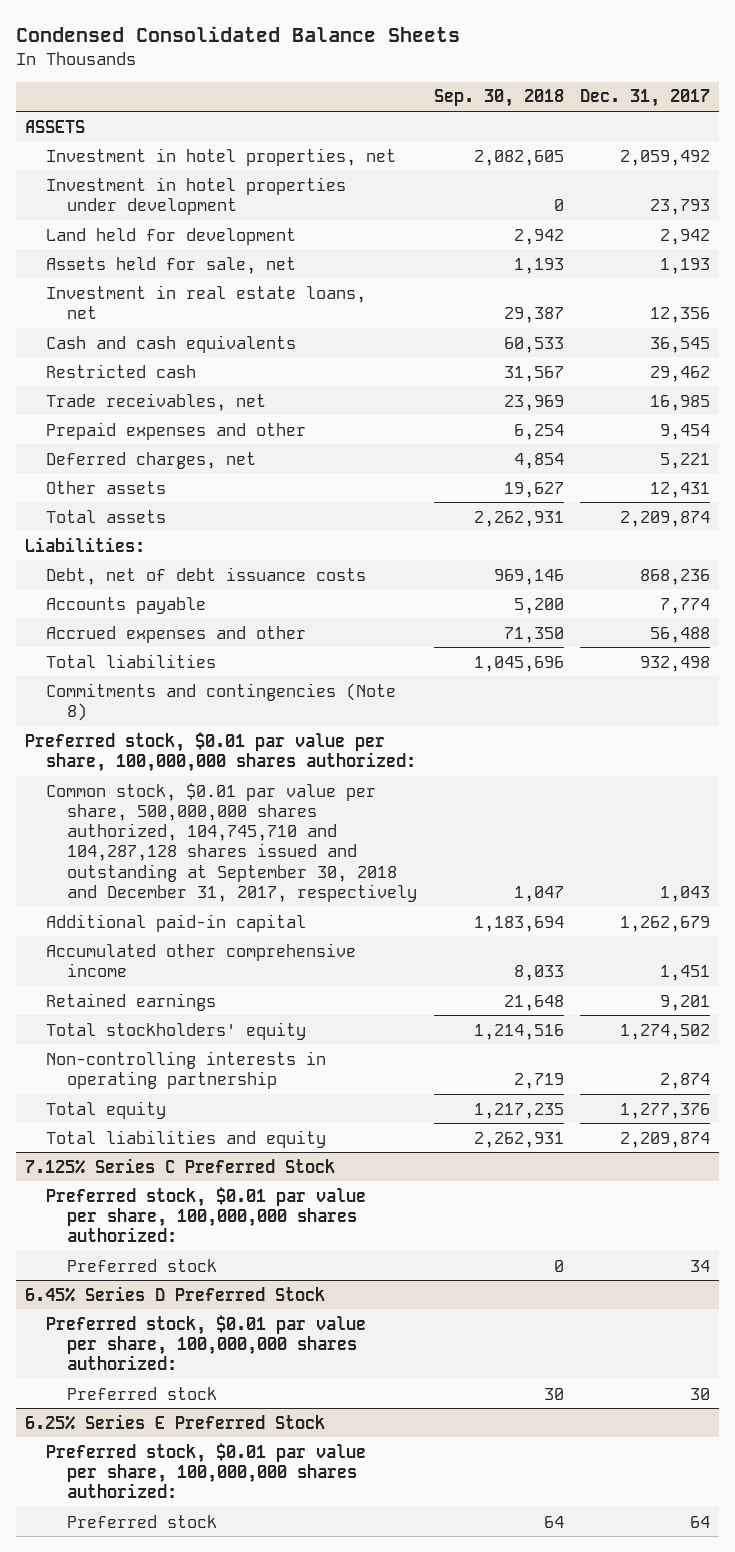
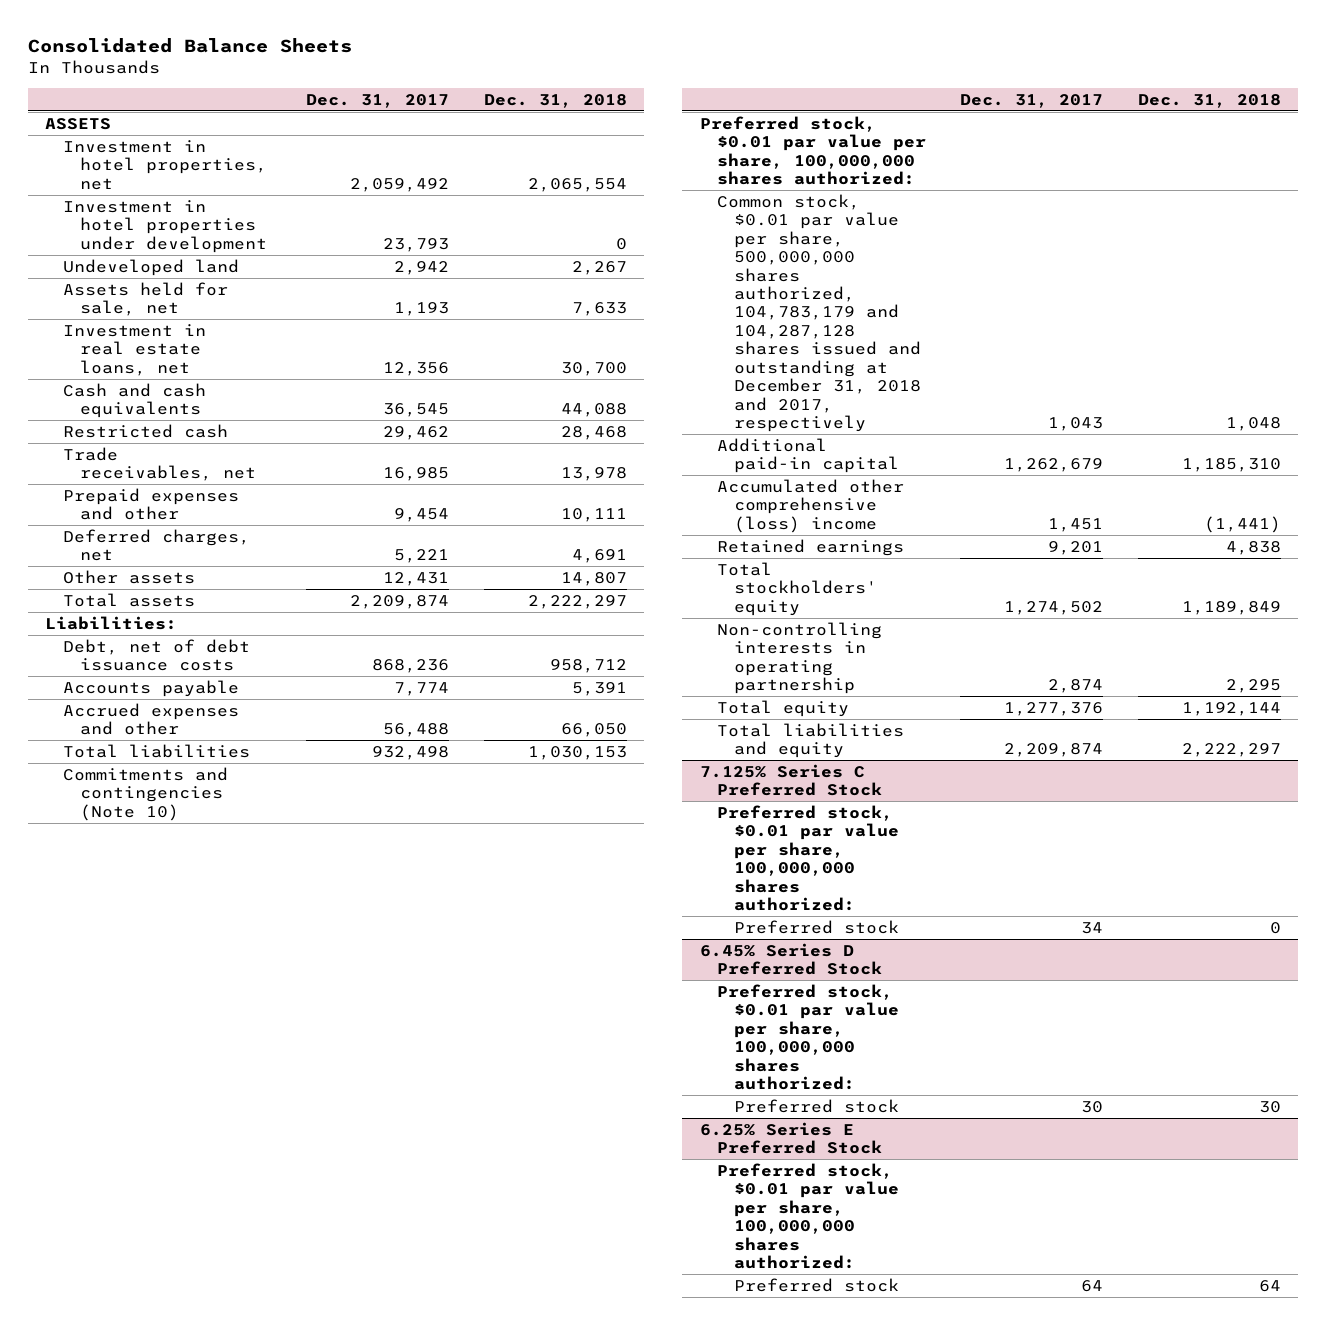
- Condensed Consolidated Balance Sheets
+ Consolidated Balance Sheets
- | Sep. 30, 2018 | Dec. 31, 2017
+ | Dec. 31, 2017 | Dec. 31, 2018
- Land held for development | 2,942 | 2,942
+ Undeveloped land | 2,942 | 2,267
- Commitments and contingencies (Note 8)
+ Commitments and contingencies (Note 10)
- Common stock, $0.01 par value per share, 500,000,000 shares authorized, 104,745,710 and 104,287,128 shares issued and outstanding at September 30, 2018 and December 31, 2017, respectively | 1,047 | 1,043
+ Common stock, $0.01 par value per share, 500,000,000 shares authorized, 104,783,179 and 104,287,128 shares issued and outstanding at December 31, 2018 and 2017, respectively | 1,043 | 1,048
- Accumulated other comprehensive income | 8,033 | 1,451
+ Accumulated other comprehensive (loss) income | 1,451 | (1,441)

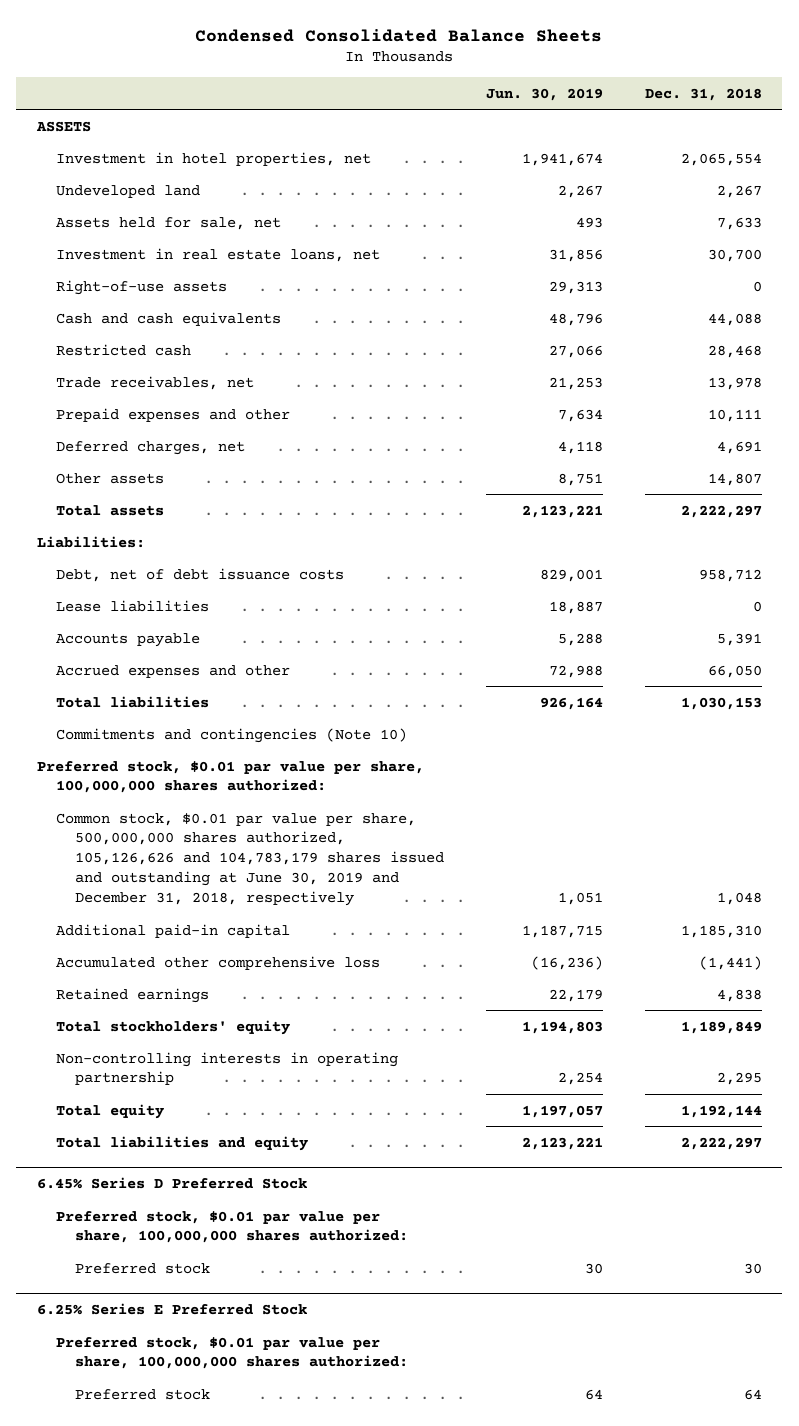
- Consolidated Balance Sheets
+ Condensed Consolidated Balance Sheets
- | Dec. 31, 2017 | Dec. 31, 2018
+ | Jun. 30, 2019 | Dec. 31, 2018
- Investment in hotel properties under development | 23,793 | 0
+ Right-of-use assets | 29,313 | 0
+ Lease liabilities | 18,887 | 0
- Common stock, $0.01 par value per share, 500,000,000 shares authorized, 104,783,179 and 104,287,128 shares issued and outstanding at December 31, 2018 and 2017, respectively | 1,043 | 1,048
+ Common stock, $0.01 par value per share, 500,000,000 shares authorized, 105,126,626 and 104,783,179 shares issued and outstanding at June 30, 2019 and December 31, 2018, respectively | 1,051 | 1,048
- Accumulated other comprehensive (loss) income | 1,451 | (1,441)
+ Accumulated other comprehensive loss | (16,236) | (1,441)
- 7.125% Series C Preferred Stock
- Preferred stock, $0.01 par value per share, 100,000,000 shares authorized:
- Preferred stock | 34 | 0

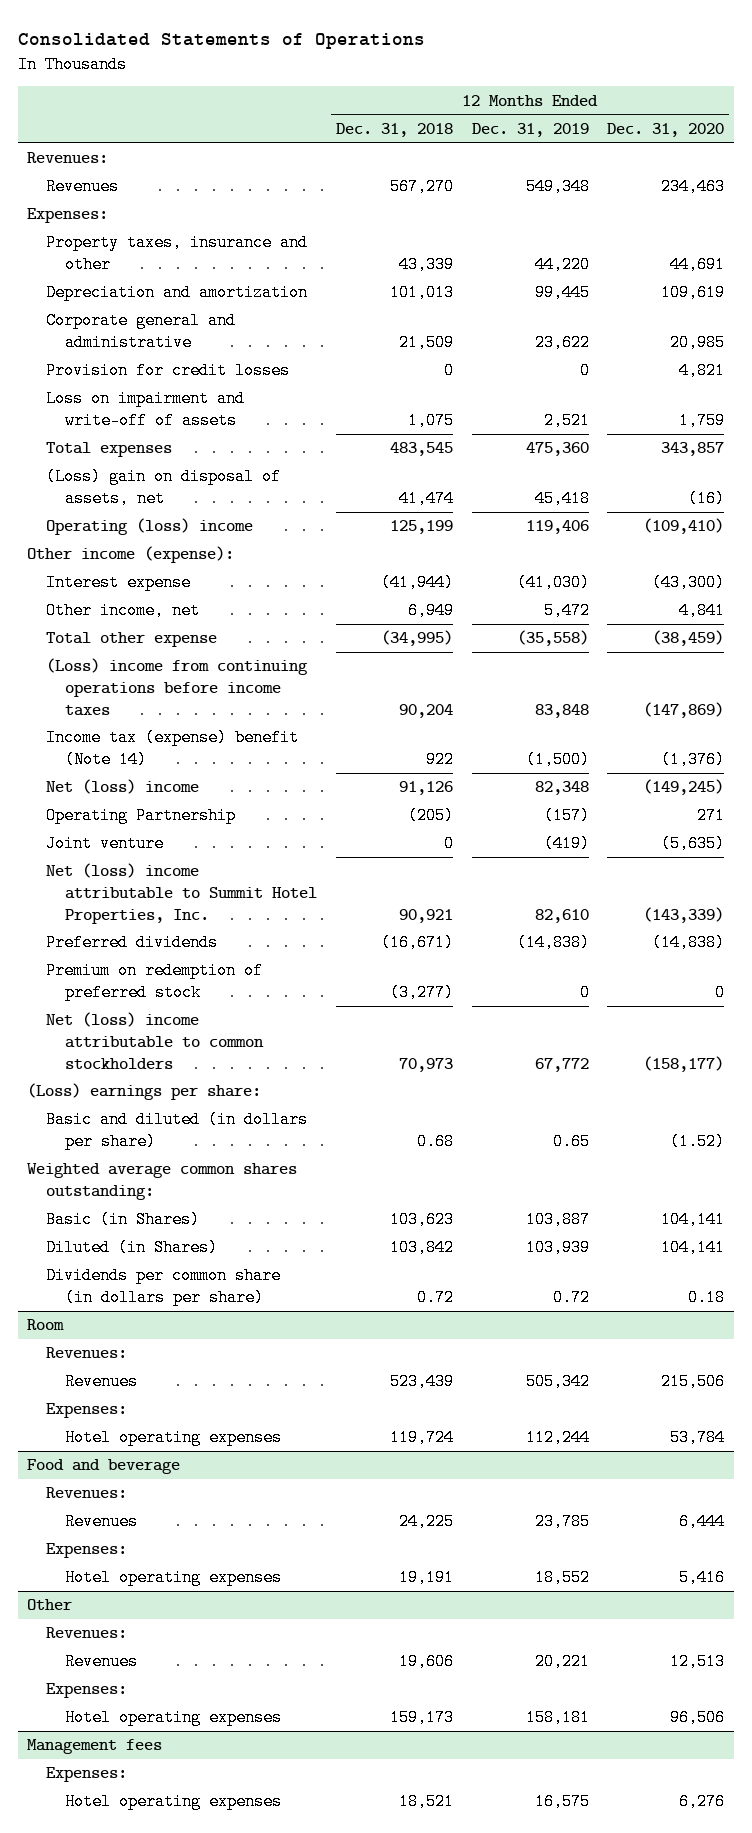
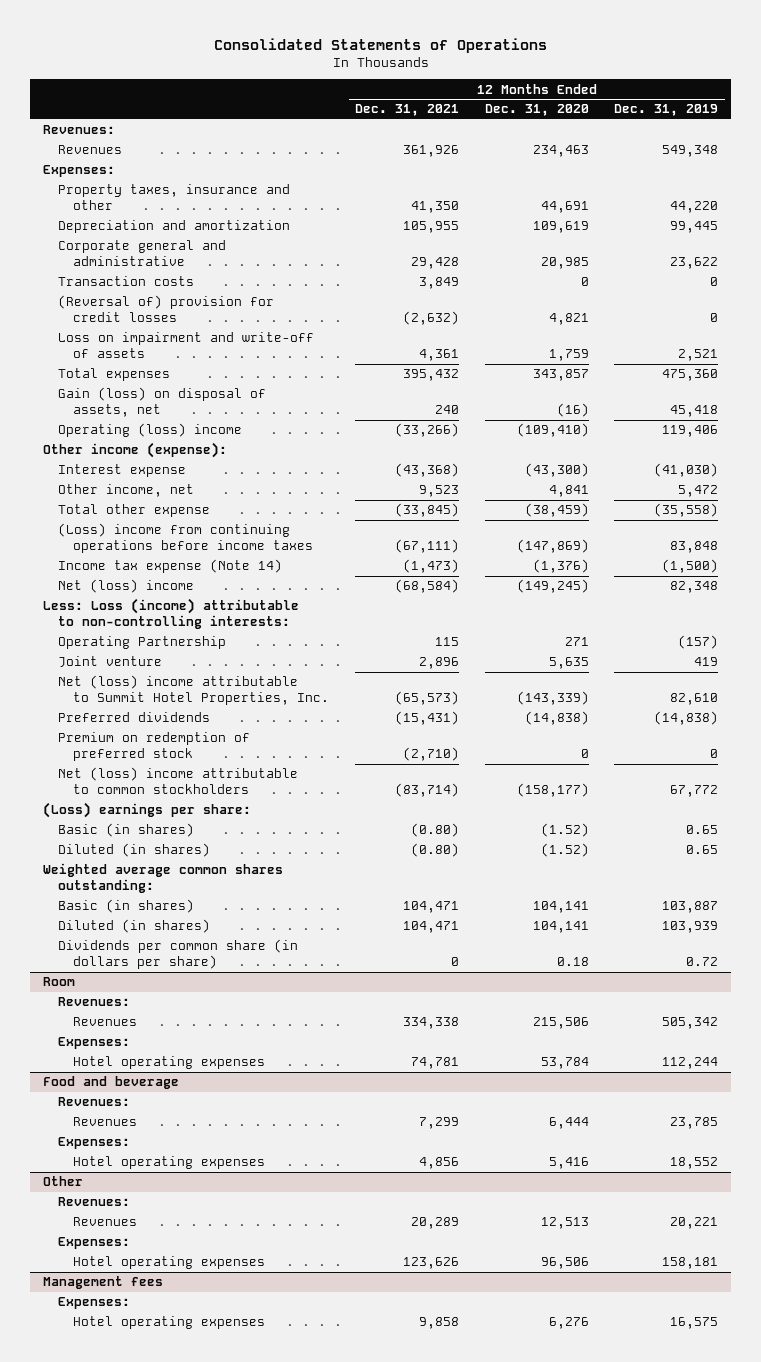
- | 12 Months Ended Dec. 31, 2018 | 12 Months Ended Dec. 31, 2019 | 12 Months Ended Dec. 31, 2020
+ | 12 Months Ended Dec. 31, 2021 | 12 Months Ended Dec. 31, 2020 | 12 Months Ended Dec. 31, 2019
- Provision for credit losses | 0 | 0 | 4,821
+ Transaction costs | 3,849 | 0 | 0
+ (Reversal of) provision for credit losses | (2,632) | 4,821 | 0
- (Loss) gain on disposal of assets, net | 41,474 | 45,418 | (16)
+ Gain (loss) on disposal of assets, net | 240 | (16) | 45,418
- Income tax (expense) benefit (Note 14) | 922 | (1,500) | (1,376)
+ Income tax expense (Note 14) | (1,473) | (1,376) | (1,500)
+ Less: Loss (income) attributable to non-controlling interests:
- Joint venture | 0 | (419) | (5,635)
+ Joint venture | 2,896 | 5,635 | 419
- Basic and diluted (in dollars per share) | 0.68 | 0.65 | (1.52)
+ Basic (in shares) | (0.80) | (1.52) | 0.65
+ Diluted (in shares) | (0.80) | (1.52) | 0.65
- Basic (in Shares) | 103,623 | 103,887 | 104,141
- Diluted (in Shares) | 103,842 | 103,939 | 104,141
+ Basic (in shares) | 104,471 | 104,141 | 103,887
+ Diluted (in shares) | 104,471 | 104,141 | 103,939

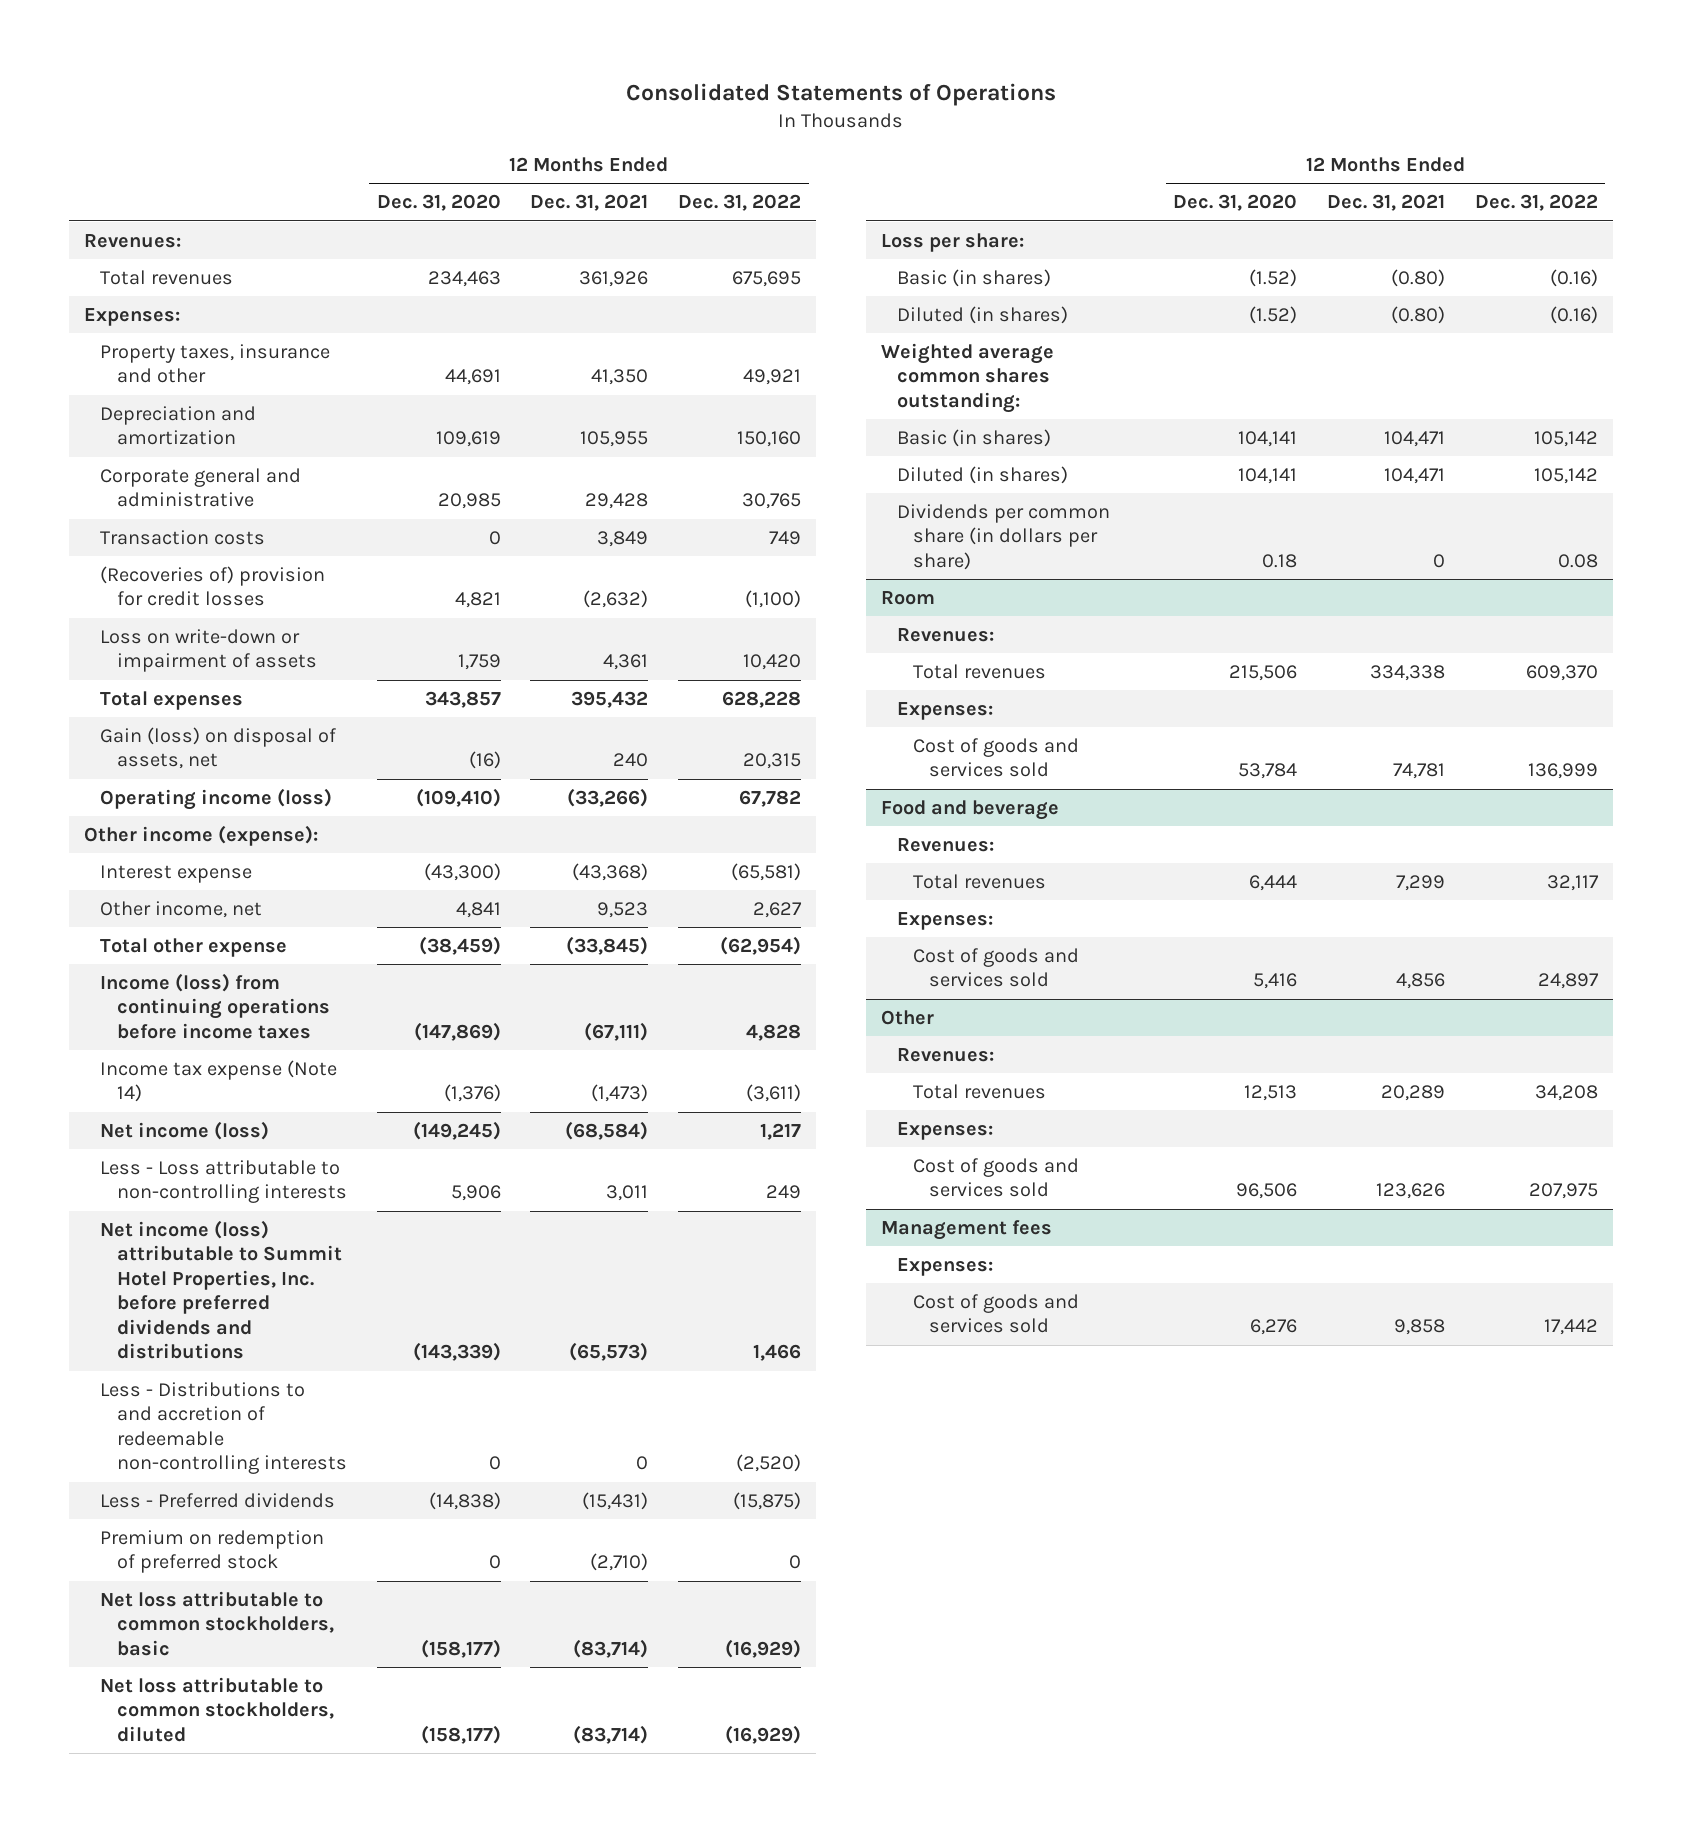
- | 12 Months Ended Dec. 31, 2021 | 12 Months Ended Dec. 31, 2020 | 12 Months Ended Dec. 31, 2019
+ | 12 Months Ended Dec. 31, 2020 | 12 Months Ended Dec. 31, 2021 | 12 Months Ended Dec. 31, 2022
- Revenues | 361,926 | 234,463 | 549,348
+ Total revenues | 234,463 | 361,926 | 675,695
- (Reversal of) provision for credit losses | (2,632) | 4,821 | 0
- Loss on impairment and write-off of assets | 4,361 | 1,759 | 2,521
+ (Recoveries of) provision for credit losses | 4,821 | (2,632) | (1,100)
+ Loss on write-down or impairment of assets | 1,759 | 4,361 | 10,420
- Operating (loss) income | (33,266) | (109,410) | 119,406
+ Operating income (loss) | (109,410) | (33,266) | 67,782
- (Loss) income from continuing operations before income taxes | (67,111) | (147,869) | 83,848
+ Income (loss) from continuing operations before income taxes | (147,869) | (67,111) | 4,828
- Net (loss) income | (68,584) | (149,245) | 82,348
- Less: Loss (income) attributable to non-controlling interests:
- Operating Partnership | 115 | 271 | (157)
- Joint venture | 2,896 | 5,635 | 419
- Net (loss) income attributable to Summit Hotel Properties, Inc. | (65,573) | (143,339) | 82,610
- Preferred dividends | (15,431) | (14,838) | (14,838)
+ Net income (loss) | (149,245) | (68,584) | 1,217
+ Less - Loss attributable to non-controlling interests | 5,906 | 3,011 | 249
+ Net income (loss) attributable to Summit Hotel Properties, Inc. before preferred dividends and distributions | (143,339) | (65,573) | 1,466
+ Less - Distributions to and accretion of redeemable non-controlling interests | 0 | 0 | (2,520)
+ Less - Preferred dividends | (14,838) | (15,431) | (15,875)
- Net (loss) income attributable to common stockholders | (83,714) | (158,177) | 67,772
- (Loss) earnings per share:
+ Net loss attributable to common stockholders, basic | (158,177) | (83,714) | (16,929)
+ Net loss attributable to common stockholders, diluted | (158,177) | (83,714) | (16,929)
+ Loss per share:
@ Room
- Revenues | 334,338 | 215,506 | 505,342
+ Total revenues | 215,506 | 334,338 | 609,370
- Hotel operating expenses | 74,781 | 53,784 | 112,244
+ Cost of goods and services sold | 53,784 | 74,781 | 136,999
@ Food and beverage
- Revenues | 7,299 | 6,444 | 23,785
+ Total revenues | 6,444 | 7,299 | 32,117
- Hotel operating expenses | 4,856 | 5,416 | 18,552
+ Cost of goods and services sold | 5,416 | 4,856 | 24,897
@ Other
- Revenues | 20,289 | 12,513 | 20,221
+ Total revenues | 12,513 | 20,289 | 34,208
- Hotel operating expenses | 123,626 | 96,506 | 158,181
+ Cost of goods and services sold | 96,506 | 123,626 | 207,975
@ Management fees
- Hotel operating expenses | 9,858 | 6,276 | 16,575
+ Cost of goods and services sold | 6,276 | 9,858 | 17,442

